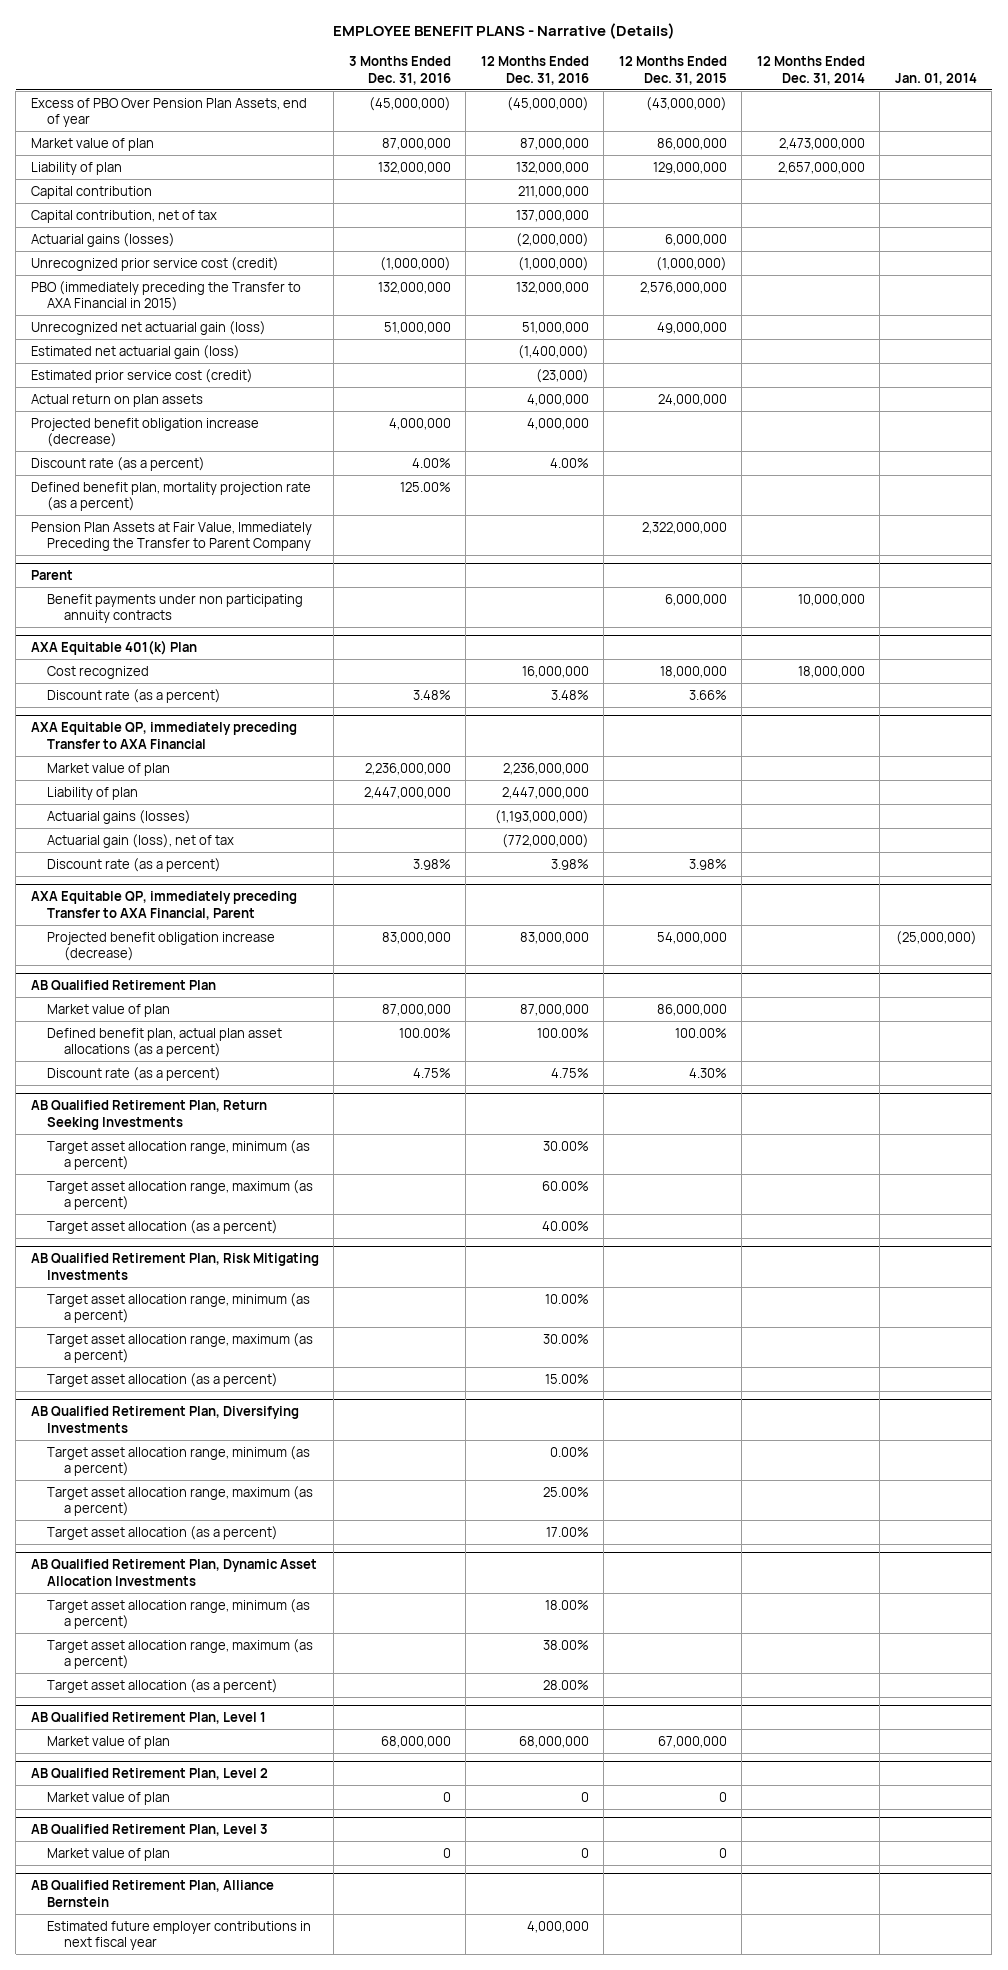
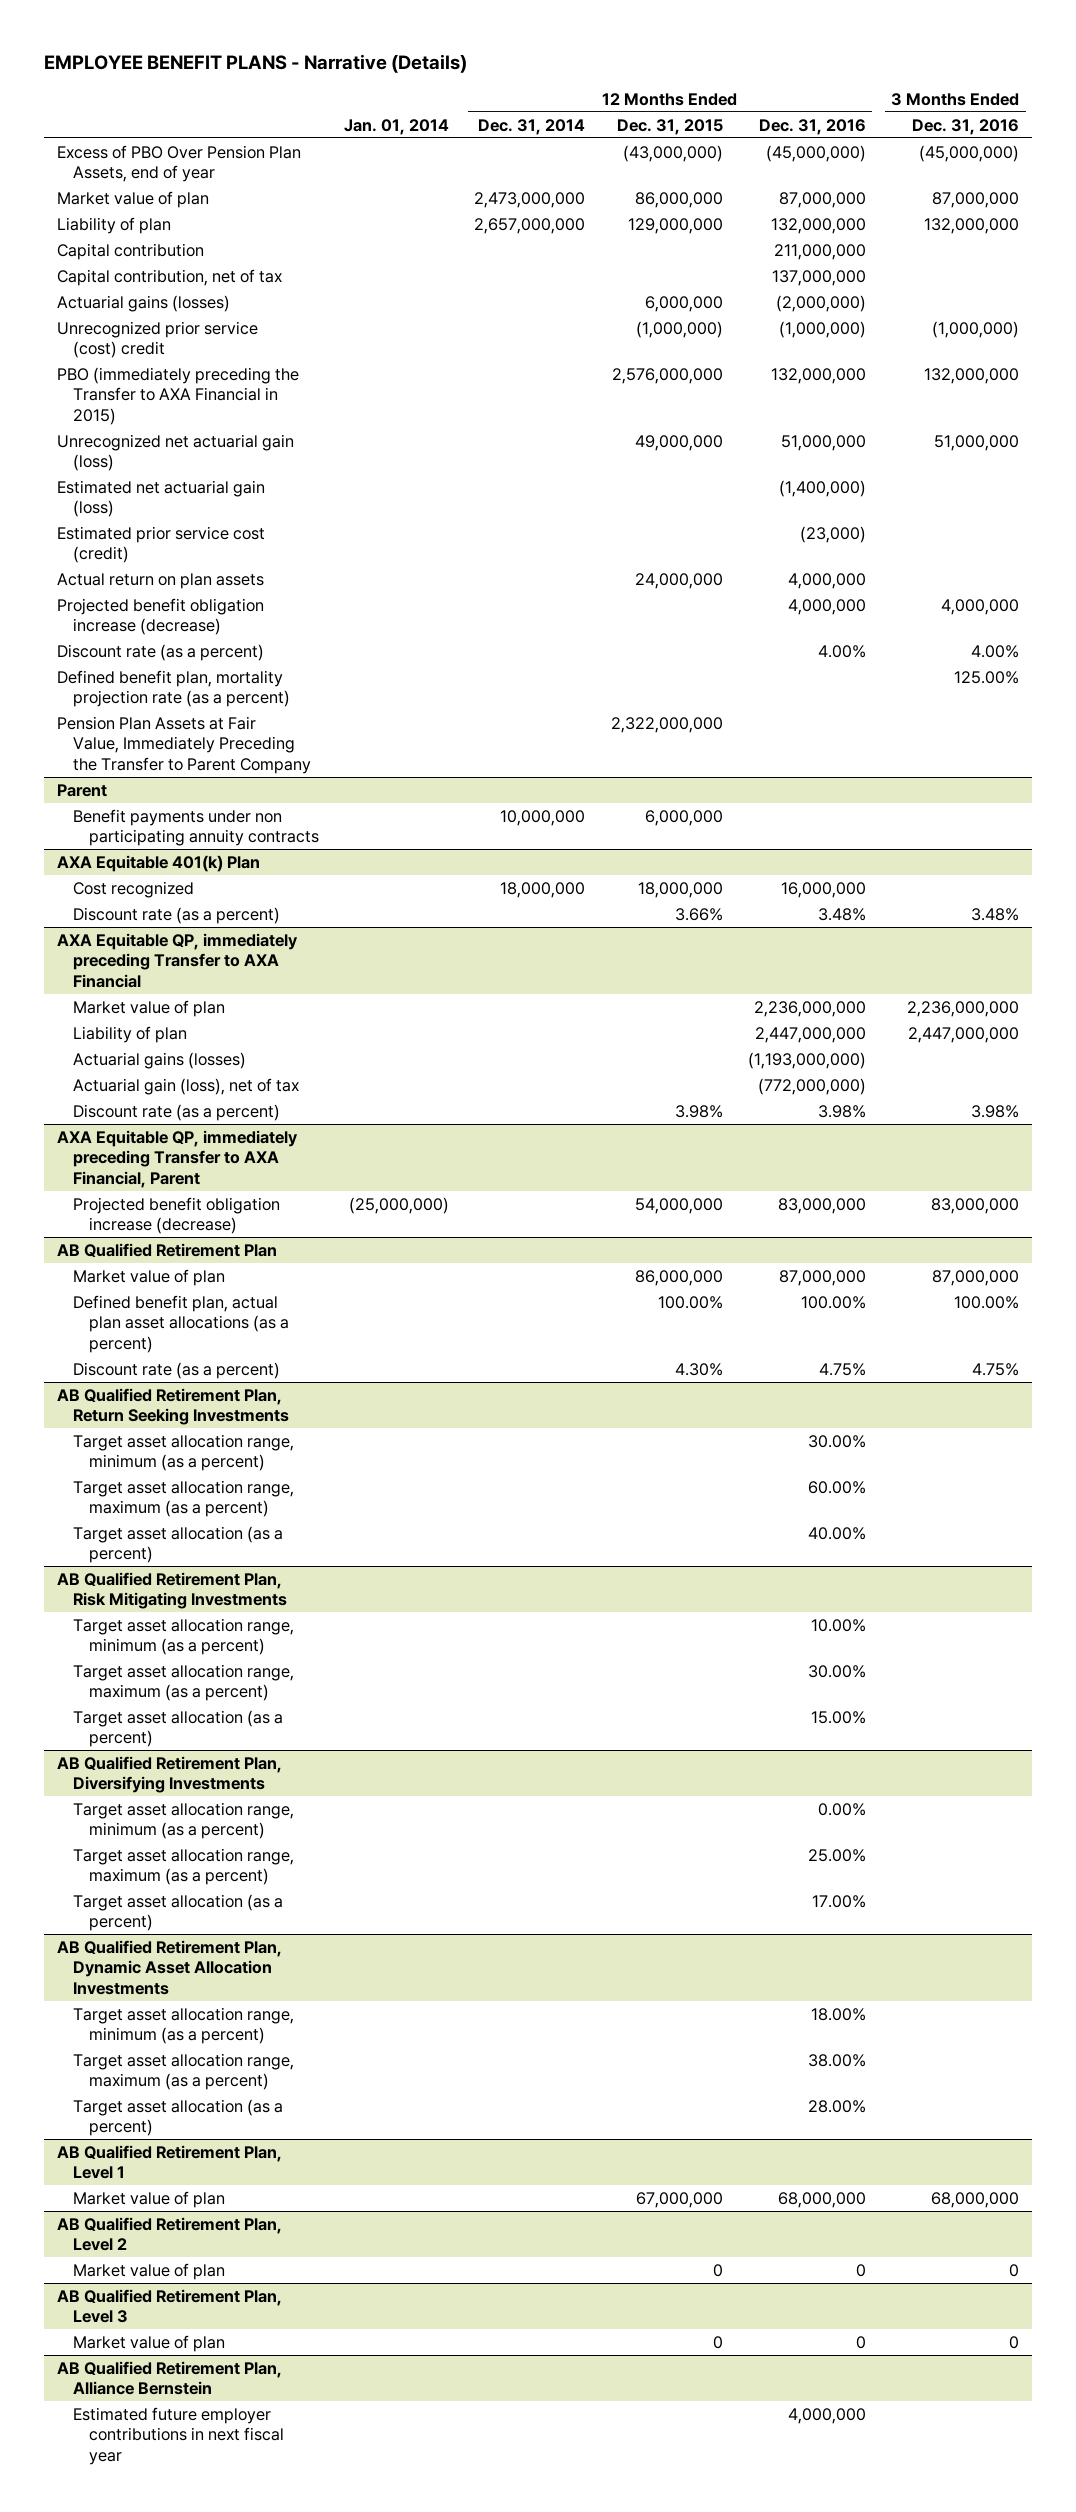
- | 3 Months Ended Dec. 31, 2016 | 12 Months Ended Dec. 31, 2016 | 12 Months Ended Dec. 31, 2015 | 12 Months Ended Dec. 31, 2014 | Jan. 01, 2014
+ | Jan. 01, 2014 | 12 Months Ended Dec. 31, 2014 | 12 Months Ended Dec. 31, 2015 | 12 Months Ended Dec. 31, 2016 | 3 Months Ended Dec. 31, 2016
- Unrecognized prior service cost (credit) | (1,000,000) | (1,000,000) | (1,000,000) | |
+ Unrecognized prior service (cost) credit | | | (1,000,000) | (1,000,000) | (1,000,000)

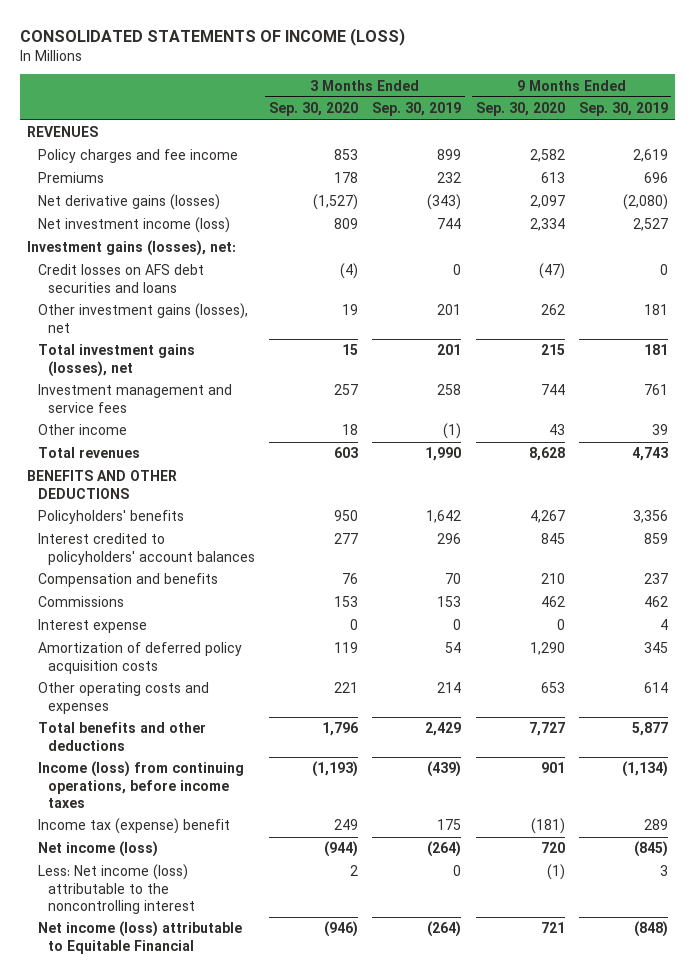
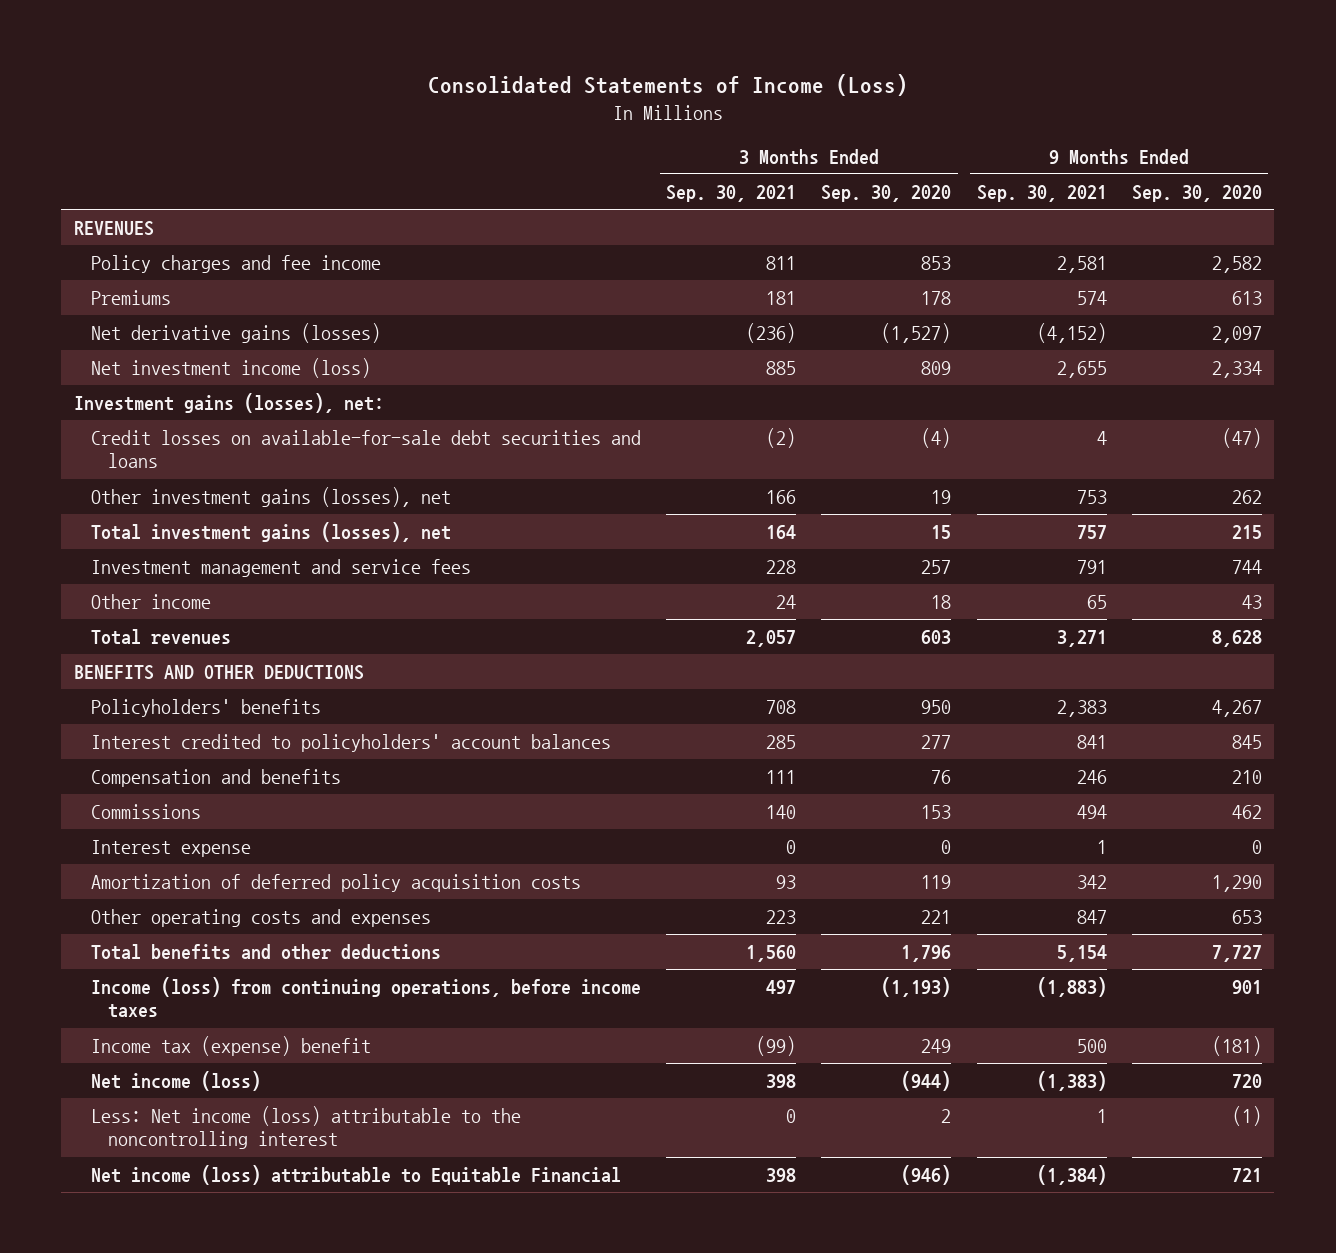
- CONSOLIDATED STATEMENTS OF INCOME (LOSS)
+ Consolidated Statements of Income (Loss)
- | 3 Months Ended Sep. 30, 2020 | 3 Months Ended Sep. 30, 2019 | 9 Months Ended Sep. 30, 2020 | 9 Months Ended Sep. 30, 2019
+ | 3 Months Ended Sep. 30, 2021 | 3 Months Ended Sep. 30, 2020 | 9 Months Ended Sep. 30, 2021 | 9 Months Ended Sep. 30, 2020
- Credit losses on AFS debt securities and loans | (4) | 0 | (47) | 0
+ Credit losses on available-for-sale debt securities and loans | (2) | (4) | 4 | (47)

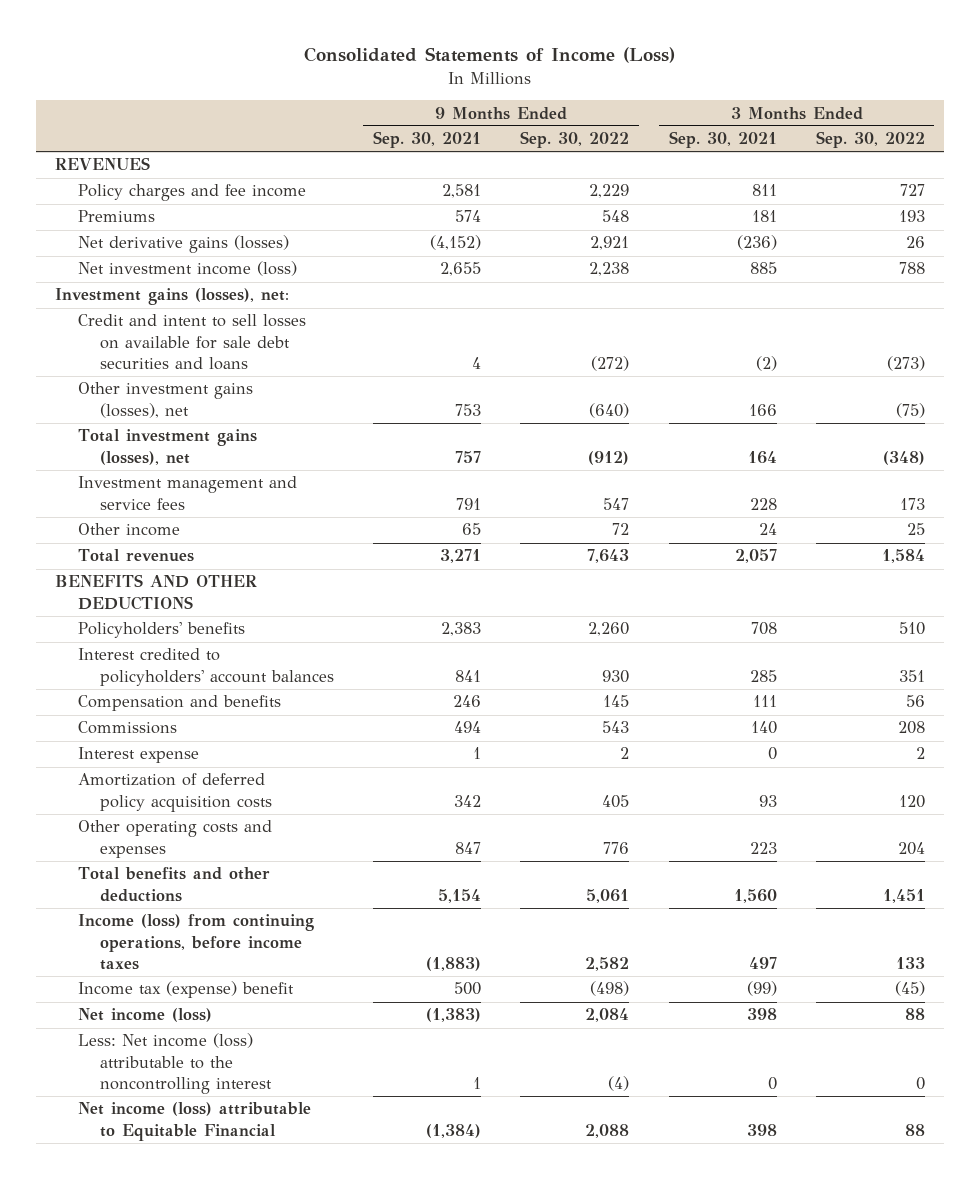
- | 3 Months Ended Sep. 30, 2021 | 3 Months Ended Sep. 30, 2020 | 9 Months Ended Sep. 30, 2021 | 9 Months Ended Sep. 30, 2020
+ | 9 Months Ended Sep. 30, 2021 | 9 Months Ended Sep. 30, 2022 | 3 Months Ended Sep. 30, 2021 | 3 Months Ended Sep. 30, 2022
- Credit losses on available-for-sale debt securities and loans | (2) | (4) | 4 | (47)
+ Credit and intent to sell losses on available for sale debt securities and loans | 4 | (272) | (2) | (273)

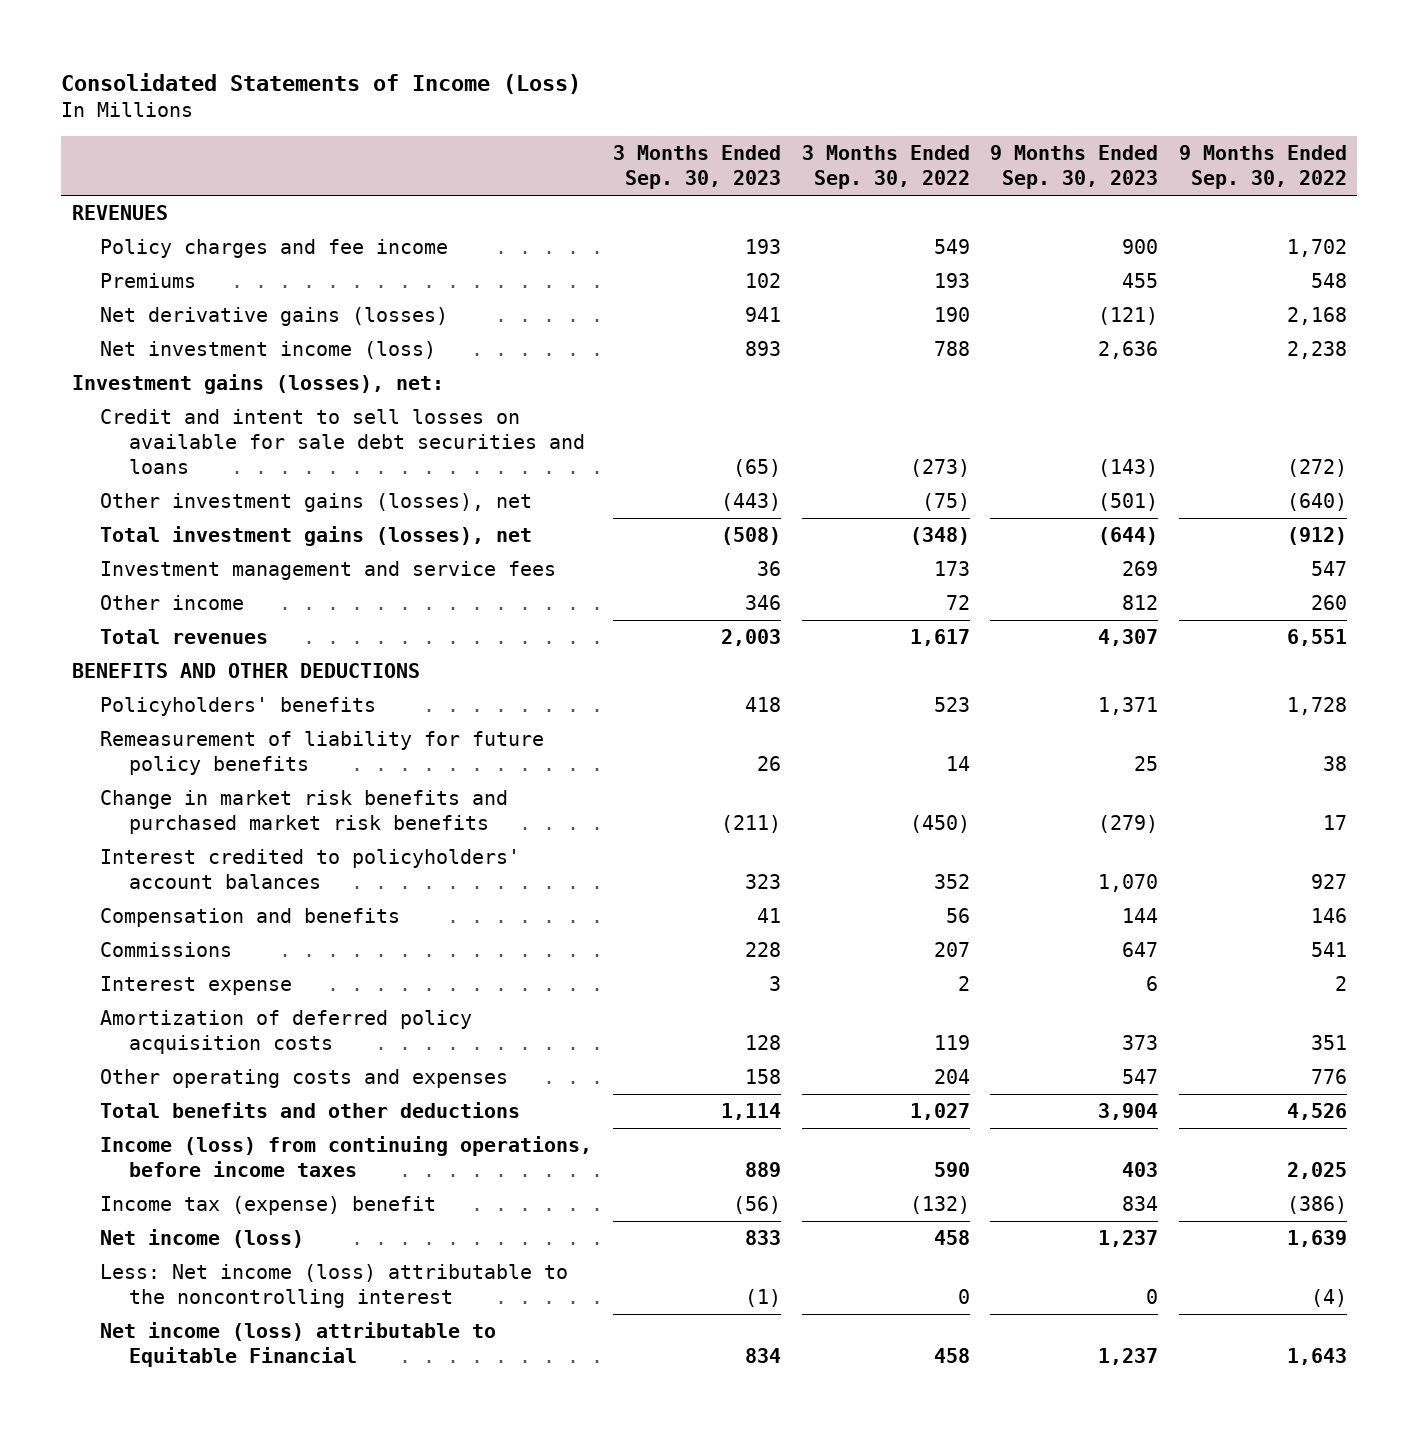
- | 9 Months Ended Sep. 30, 2021 | 9 Months Ended Sep. 30, 2022 | 3 Months Ended Sep. 30, 2021 | 3 Months Ended Sep. 30, 2022
+ | 3 Months Ended Sep. 30, 2023 | 3 Months Ended Sep. 30, 2022 | 9 Months Ended Sep. 30, 2023 | 9 Months Ended Sep. 30, 2022
- Policy charges and fee income | 2,581 | 2,229 | 811 | 727
+ Policy charges and fee income | 193 | 549 | 900 | 1,702
- Net derivative gains (losses) | (4,152) | 2,921 | (236) | 26
+ Net derivative gains (losses) | 941 | 190 | (121) | 2,168
- Other income | 65 | 72 | 24 | 25
- Total revenues | 3,271 | 7,643 | 2,057 | 1,584
+ Other income | 346 | 72 | 812 | 260
+ Total revenues | 2,003 | 1,617 | 4,307 | 6,551
- Policyholders' benefits | 2,383 | 2,260 | 708 | 510
- Interest credited to policyholders' account balances | 841 | 930 | 285 | 351
- Compensation and benefits | 246 | 145 | 111 | 56
- Commissions | 494 | 543 | 140 | 208
+ Policyholders' benefits | 418 | 523 | 1,371 | 1,728
+ Remeasurement of liability for future policy benefits | 26 | 14 | 25 | 38
+ Change in market risk benefits and purchased market risk benefits | (211) | (450) | (279) | 17
+ Interest credited to policyholders' account balances | 323 | 352 | 1,070 | 927
+ Compensation and benefits | 41 | 56 | 144 | 146
+ Commissions | 228 | 207 | 647 | 541
- Amortization of deferred policy acquisition costs | 342 | 405 | 93 | 120
+ Amortization of deferred policy acquisition costs | 128 | 119 | 373 | 351
- Total benefits and other deductions | 5,154 | 5,061 | 1,560 | 1,451
- Income (loss) from continuing operations, before income taxes | (1,883) | 2,582 | 497 | 133
- Income tax (expense) benefit | 500 | (498) | (99) | (45)
- Net income (loss) | (1,383) | 2,084 | 398 | 88
+ Total benefits and other deductions | 1,114 | 1,027 | 3,904 | 4,526
+ Income (loss) from continuing operations, before income taxes | 889 | 590 | 403 | 2,025
+ Income tax (expense) benefit | (56) | (132) | 834 | (386)
+ Net income (loss) | 833 | 458 | 1,237 | 1,639
- Net income (loss) attributable to Equitable Financial | (1,384) | 2,088 | 398 | 88
+ Net income (loss) attributable to Equitable Financial | 834 | 458 | 1,237 | 1,643

